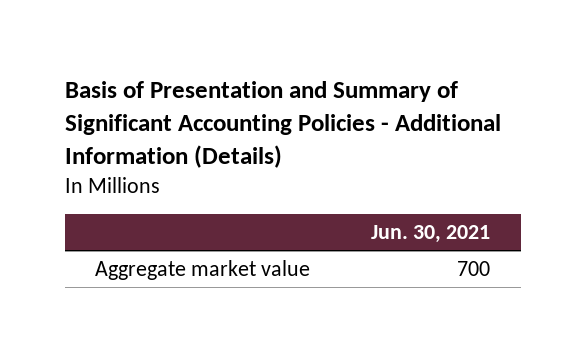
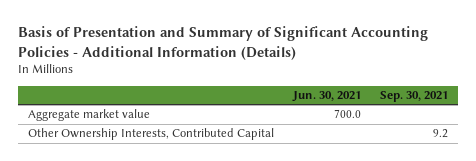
- | Jun. 30, 2021
+ | Jun. 30, 2021 | Sep. 30, 2021
- Aggregate market value | 700
+ Aggregate market value | 700.0 |
+ Other Ownership Interests, Contributed Capital | | 9.2

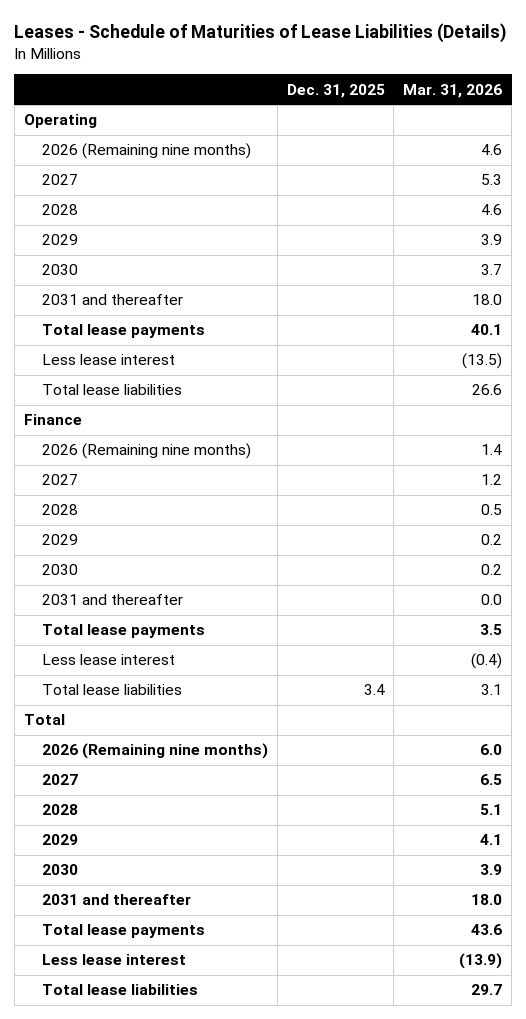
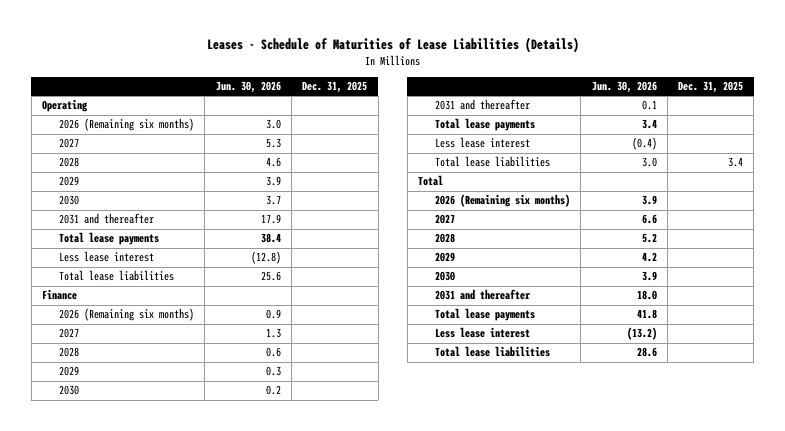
- | Dec. 31, 2025 | Mar. 31, 2026
+ | Jun. 30, 2026 | Dec. 31, 2025
- 2026 (Remaining nine months) | | 4.6
+ 2026 (Remaining six months) | 3.0 |
- 2026 (Remaining nine months) | | 1.4
+ 2026 (Remaining six months) | 0.9 |
- 2026 (Remaining nine months) | | 6.0
+ 2026 (Remaining six months) | 3.9 |

